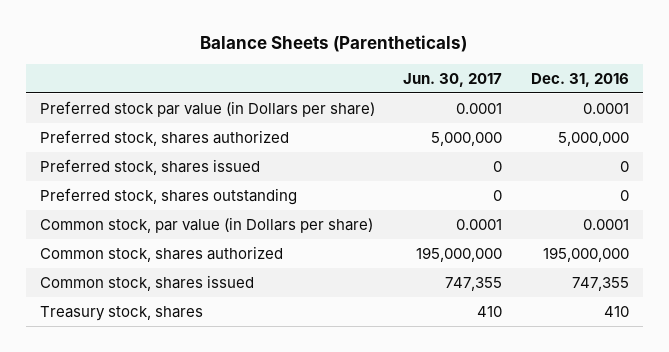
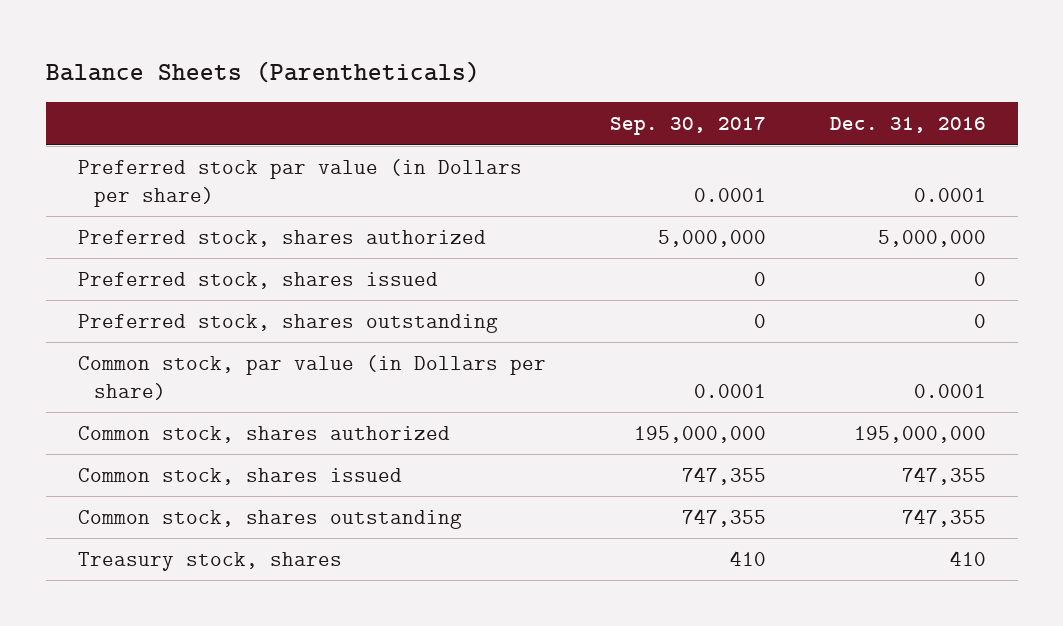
- | Jun. 30, 2017 | Dec. 31, 2016
+ | Sep. 30, 2017 | Dec. 31, 2016
+ Common stock, shares outstanding | 747,355 | 747,355

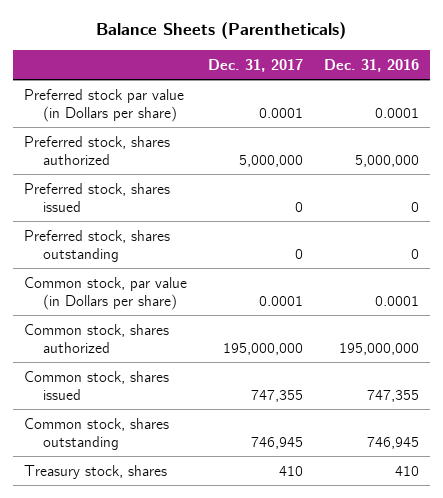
- | Sep. 30, 2017 | Dec. 31, 2016
+ | Dec. 31, 2017 | Dec. 31, 2016
- Common stock, shares outstanding | 747,355 | 747,355
+ Common stock, shares outstanding | 746,945 | 746,945

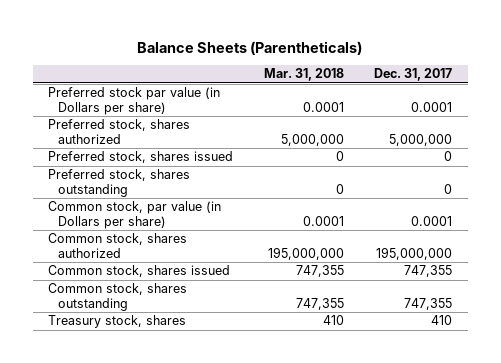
- | Dec. 31, 2017 | Dec. 31, 2016
+ | Mar. 31, 2018 | Dec. 31, 2017
- Common stock, shares outstanding | 746,945 | 746,945
+ Common stock, shares outstanding | 747,355 | 747,355

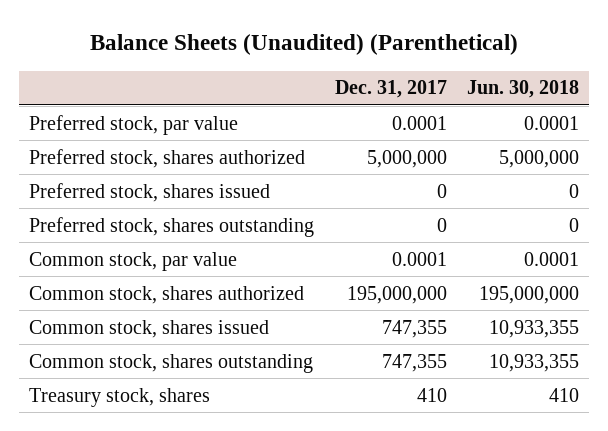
- Balance Sheets (Parentheticals)
+ Balance Sheets (Unaudited) (Parenthetical)
- | Mar. 31, 2018 | Dec. 31, 2017
+ | Dec. 31, 2017 | Jun. 30, 2018
- Preferred stock par value (in Dollars per share) | 0.0001 | 0.0001
+ Preferred stock, par value | 0.0001 | 0.0001
- Common stock, par value (in Dollars per share) | 0.0001 | 0.0001
+ Common stock, par value | 0.0001 | 0.0001

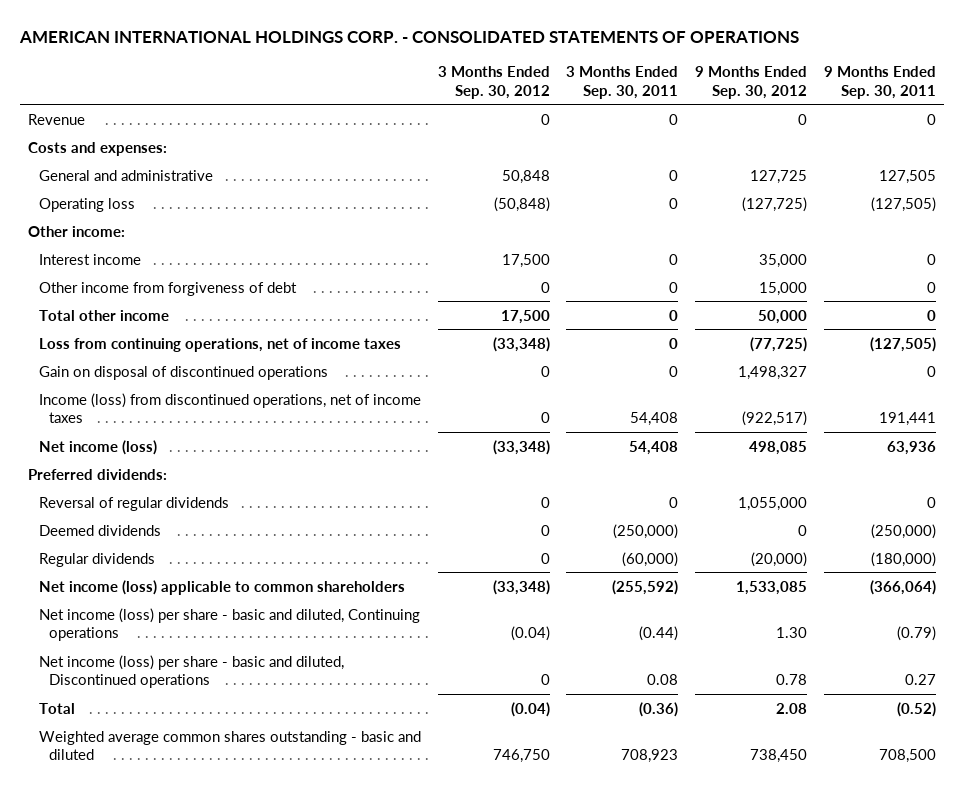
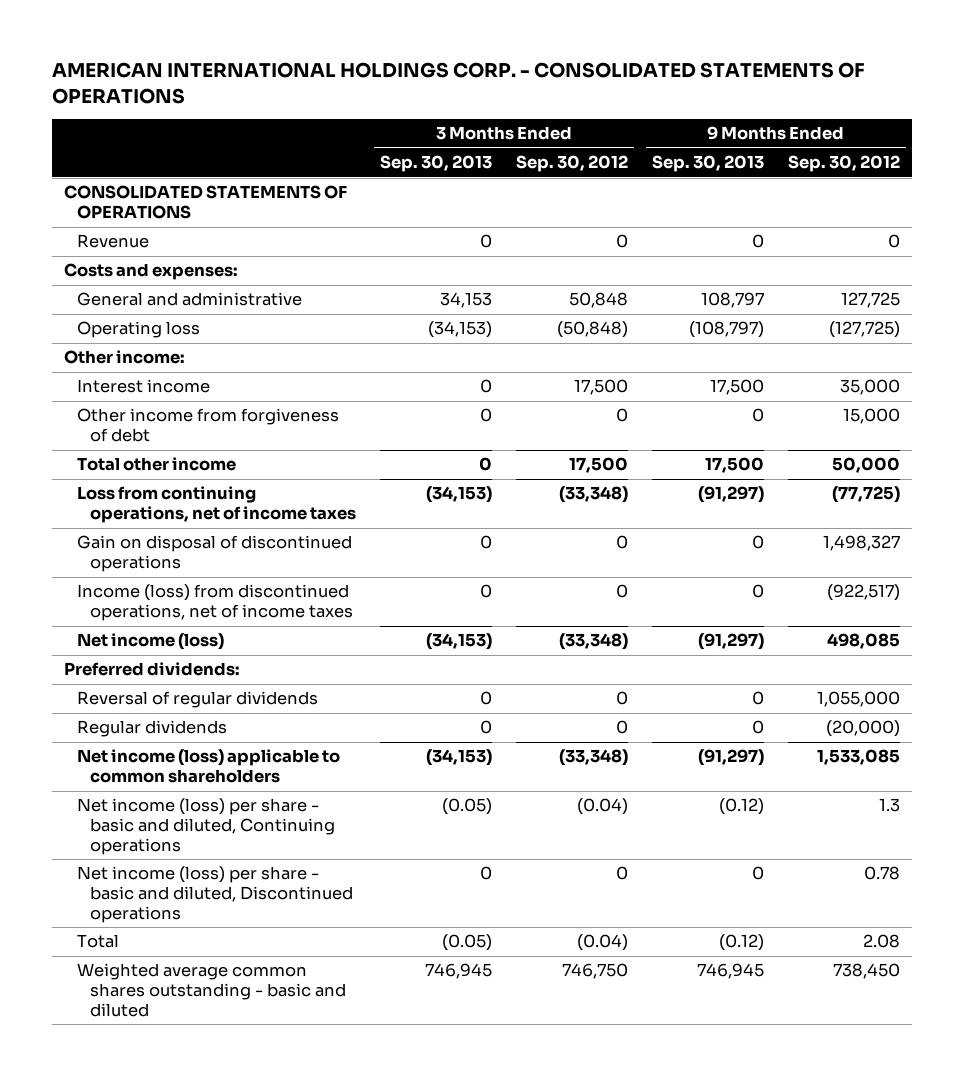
- | 3 Months Ended Sep. 30, 2012 | 3 Months Ended Sep. 30, 2011 | 9 Months Ended Sep. 30, 2012 | 9 Months Ended Sep. 30, 2011
+ | 3 Months Ended Sep. 30, 2013 | 3 Months Ended Sep. 30, 2012 | 9 Months Ended Sep. 30, 2013 | 9 Months Ended Sep. 30, 2012
+ CONSOLIDATED STATEMENTS OF OPERATIONS
- Deemed dividends | 0 | (250,000) | 0 | (250,000)
- Net income (loss) per share - basic and diluted, Continuing operations | (0.04) | (0.44) | 1.30 | (0.79)
+ Net income (loss) per share - basic and diluted, Continuing operations | (0.05) | (0.04) | (0.12) | 1.3

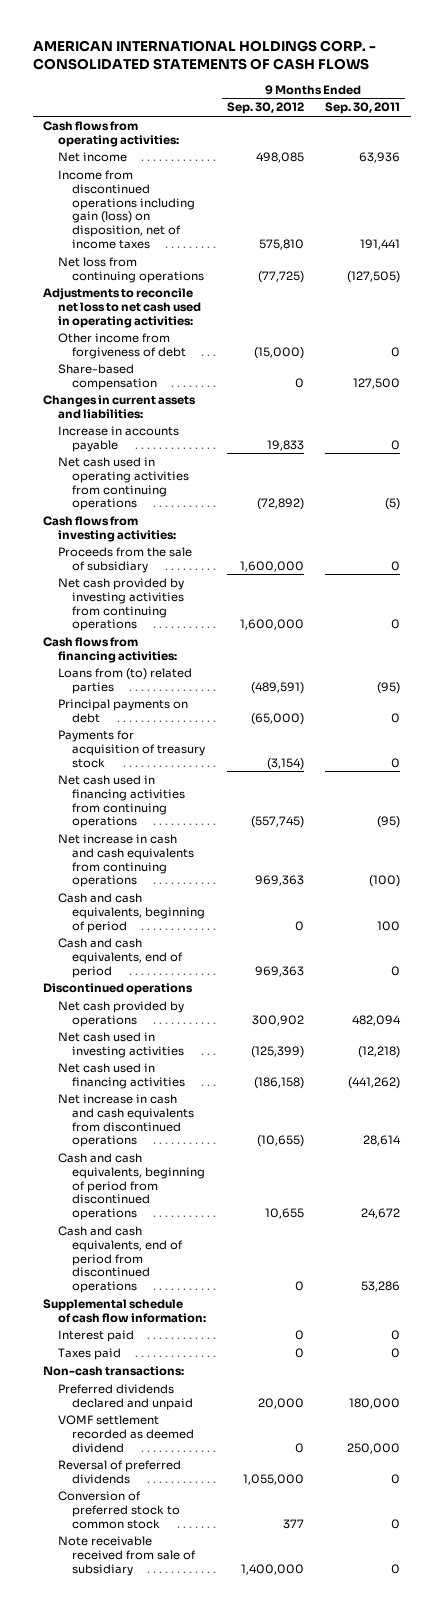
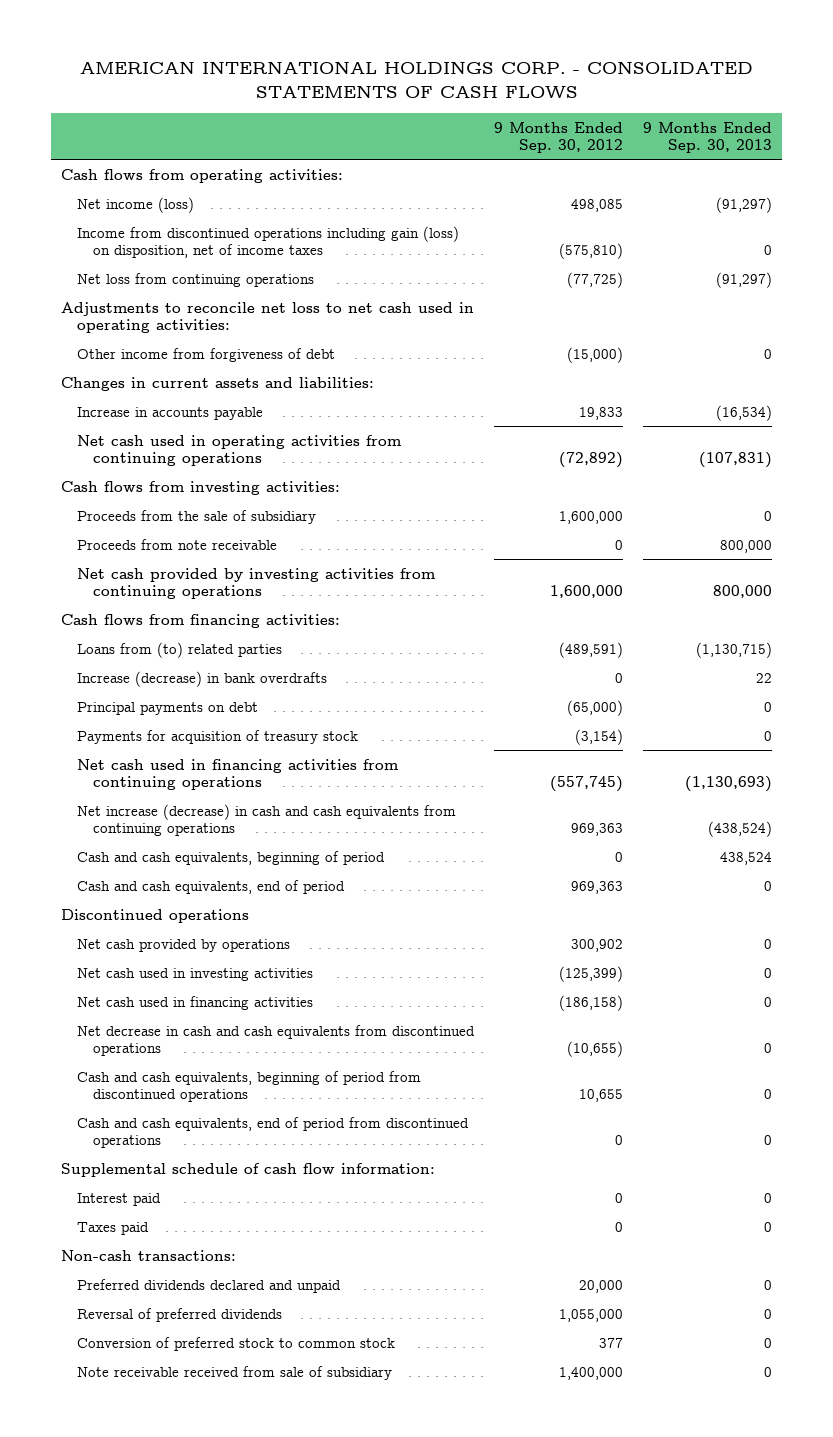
- | 9 Months Ended Sep. 30, 2012 | 9 Months Ended Sep. 30, 2011
+ | 9 Months Ended Sep. 30, 2012 | 9 Months Ended Sep. 30, 2013
- Net income | 498,085 | 63,936
- Income from discontinued operations including gain (loss) on disposition, net of income taxes | 575,810 | 191,441
+ Net income (loss) | 498,085 | (91,297)
+ Income from discontinued operations including gain (loss) on disposition, net of income taxes | (575,810) | 0
- Share-based compensation | 0 | 127,500
+ Proceeds from note receivable | 0 | 800,000
+ Increase (decrease) in bank overdrafts | 0 | 22
- Net increase in cash and cash equivalents from continuing operations | 969,363 | (100)
+ Net increase (decrease) in cash and cash equivalents from continuing operations | 969,363 | (438,524)
- Net increase in cash and cash equivalents from discontinued operations | (10,655) | 28,614
+ Net decrease in cash and cash equivalents from discontinued operations | (10,655) | 0
- VOMF settlement recorded as deemed dividend | 0 | 250,000

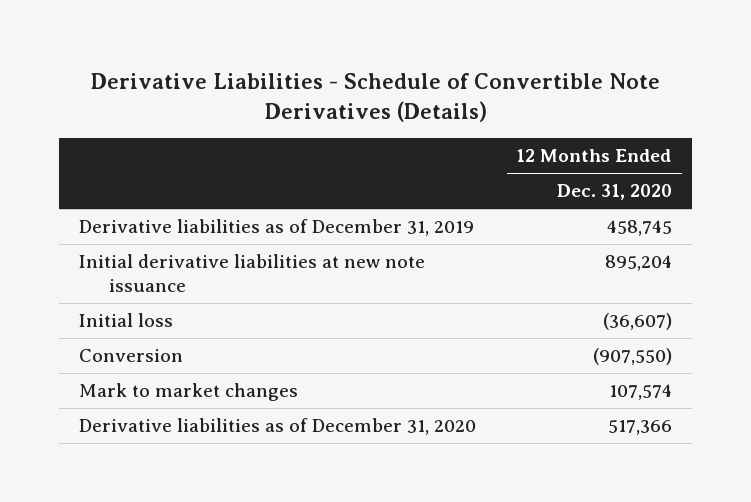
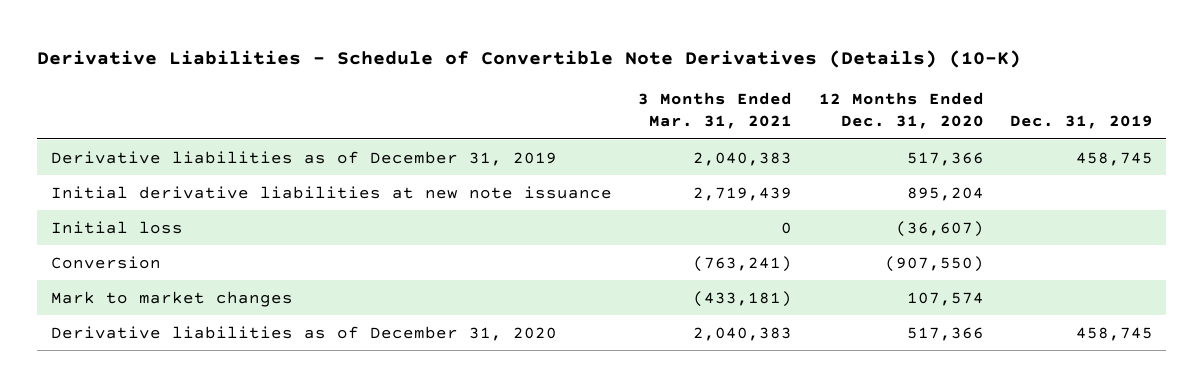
- Derivative Liabilities - Schedule of Convertible Note Derivatives (Details)
+ Derivative Liabilities - Schedule of Convertible Note Derivatives (Details) (10-K)
- | 12 Months Ended Dec. 31, 2020
+ | 3 Months Ended Mar. 31, 2021 | 12 Months Ended Dec. 31, 2020 | Dec. 31, 2019
- Derivative liabilities as of December 31, 2019 | 458,745
+ Derivative liabilities as of December 31, 2019 | 2,040,383 | 517,366 | 458,745

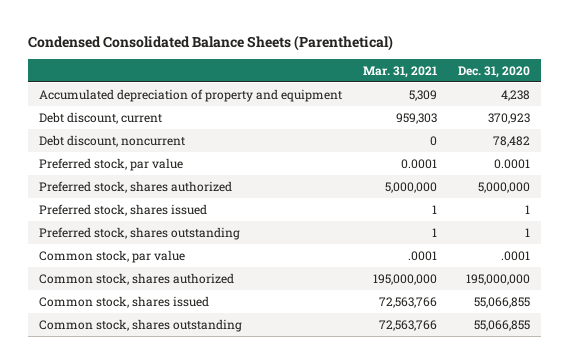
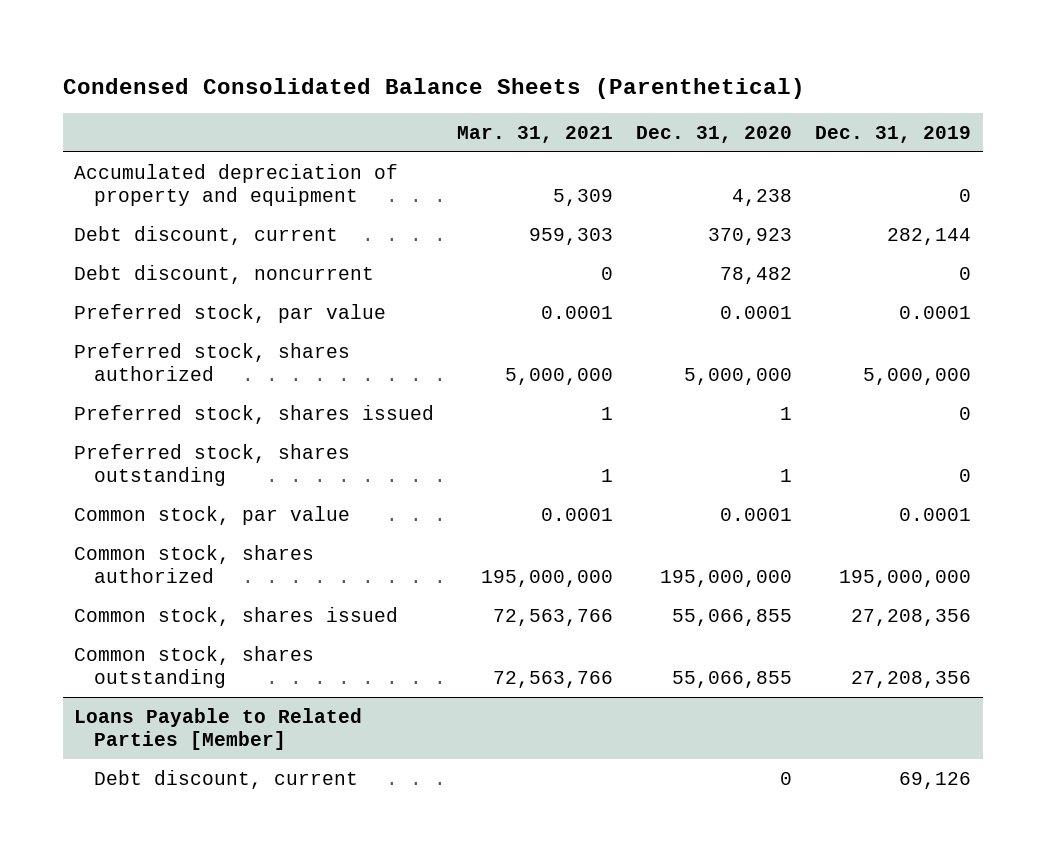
- | Mar. 31, 2021 | Dec. 31, 2020
+ | Mar. 31, 2021 | Dec. 31, 2020 | Dec. 31, 2019
- Common stock, par value | .0001 | .0001
+ Common stock, par value | 0.0001 | 0.0001 | 0.0001
+ Loans Payable to Related Parties [Member]
+ Debt discount, current | | 0 | 69,126

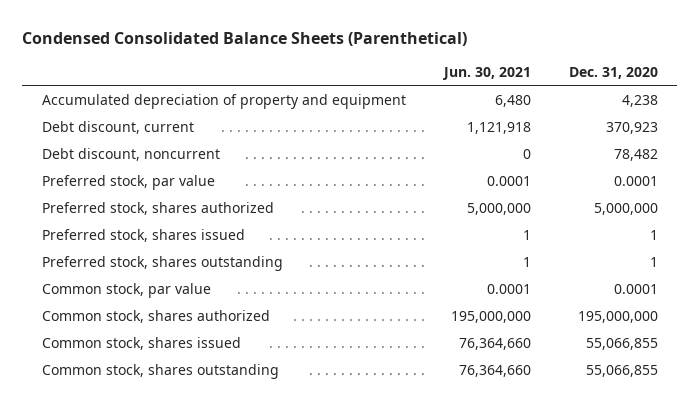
- | Mar. 31, 2021 | Dec. 31, 2020 | Dec. 31, 2019
+ | Jun. 30, 2021 | Dec. 31, 2020
- Loans Payable to Related Parties [Member]
- Debt discount, current | | 0 | 69,126

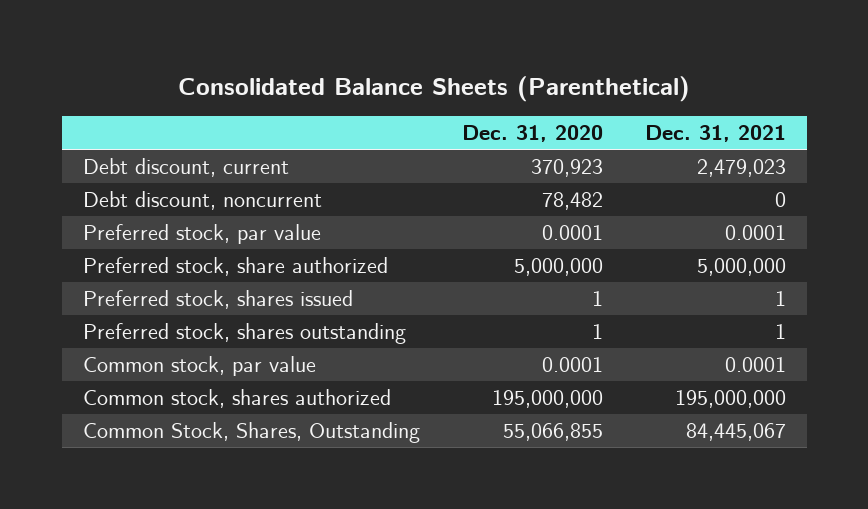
- Condensed Consolidated Balance Sheets (Parenthetical)
+ Consolidated Balance Sheets (Parenthetical)
- | Jun. 30, 2021 | Dec. 31, 2020
+ | Dec. 31, 2020 | Dec. 31, 2021
- Accumulated depreciation of property and equipment | 6,480 | 4,238
- Preferred stock, shares authorized | 5,000,000 | 5,000,000
+ Preferred stock, share authorized | 5,000,000 | 5,000,000
- Common stock, shares issued | 76,364,660 | 55,066,855
- Common stock, shares outstanding | 76,364,660 | 55,066,855
+ Common Stock, Shares, Outstanding | 55,066,855 | 84,445,067

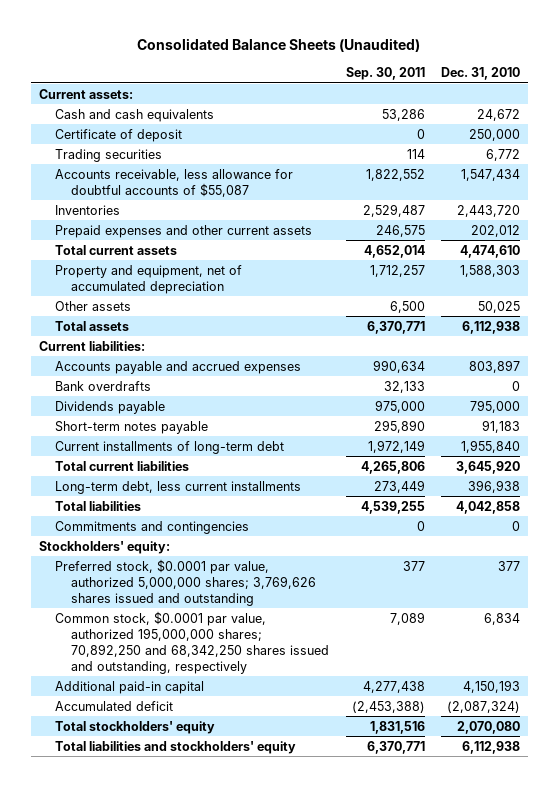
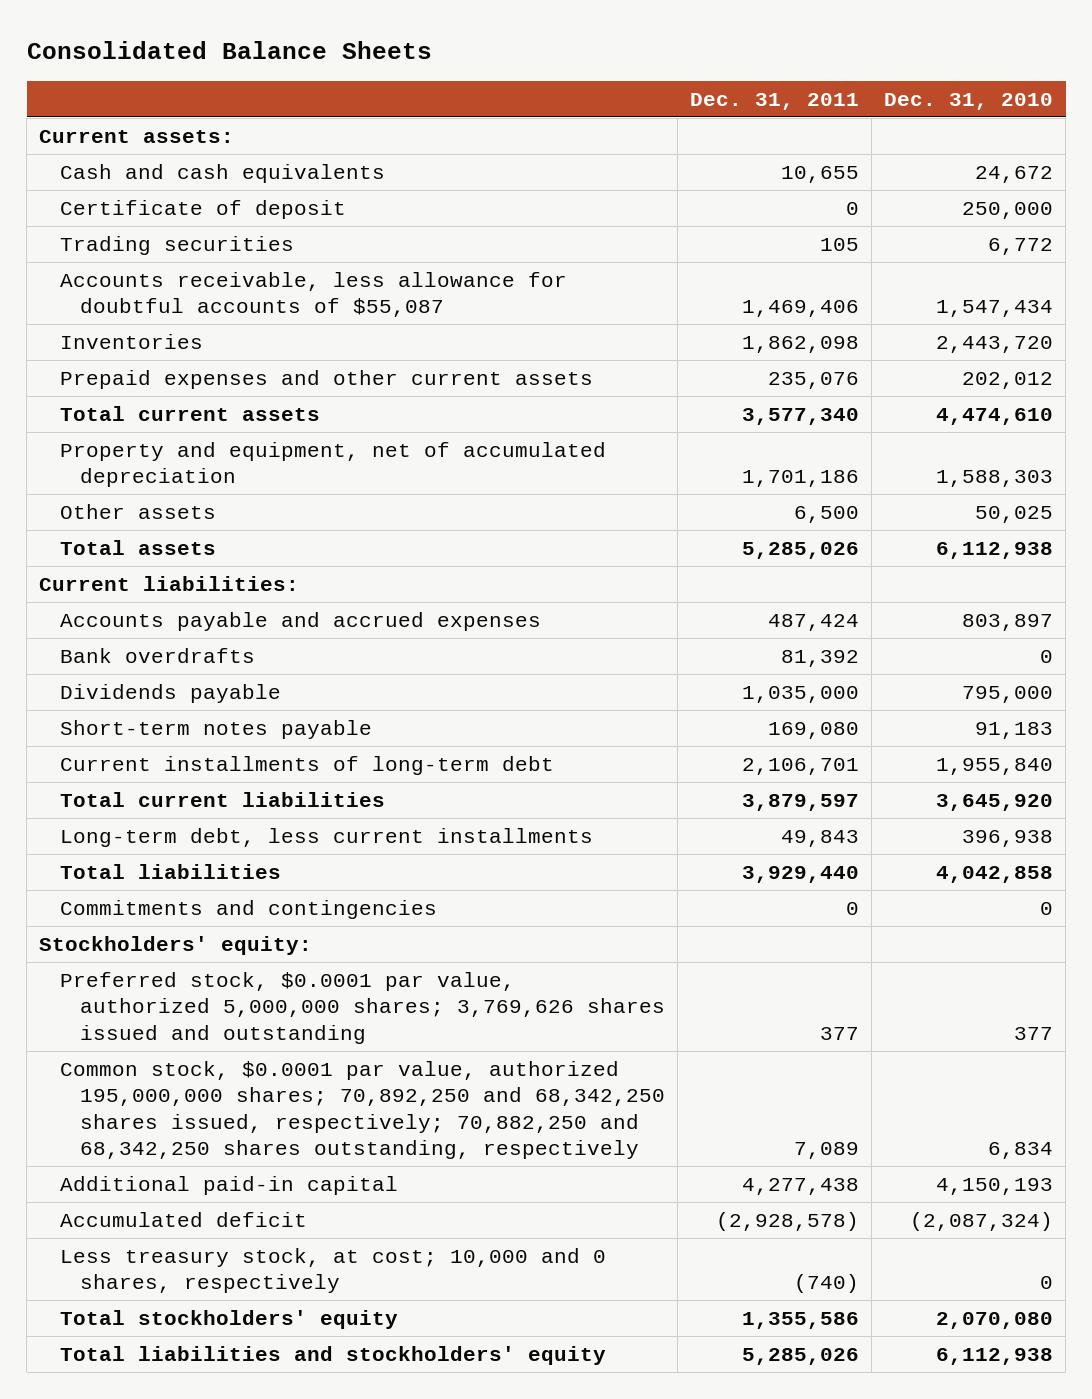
- Consolidated Balance Sheets (Unaudited)
+ Consolidated Balance Sheets
- | Sep. 30, 2011 | Dec. 31, 2010
+ | Dec. 31, 2011 | Dec. 31, 2010
- Common stock, $0.0001 par value, authorized 195,000,000 shares; 70,892,250 and 68,342,250 shares issued and outstanding, respectively | 7,089 | 6,834
+ Common stock, $0.0001 par value, authorized 195,000,000 shares; 70,892,250 and 68,342,250 shares issued, respectively; 70,882,250 and 68,342,250 shares outstanding, respectively | 7,089 | 6,834
+ Less treasury stock, at cost; 10,000 and 0 shares, respectively | (740) | 0

